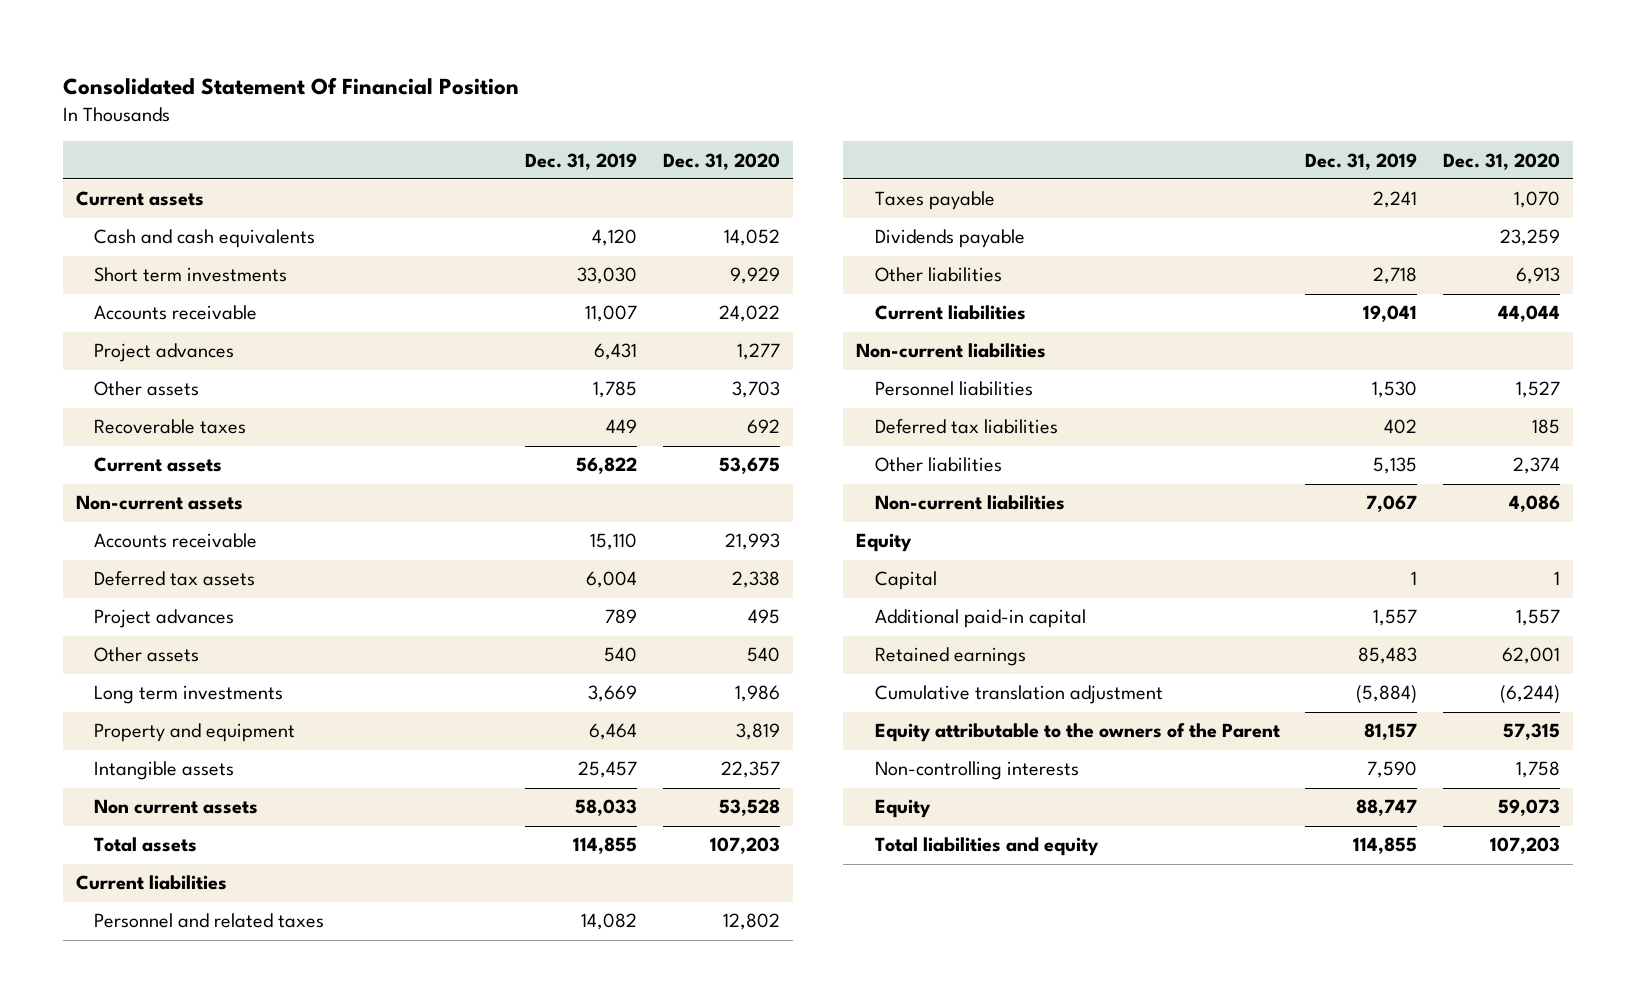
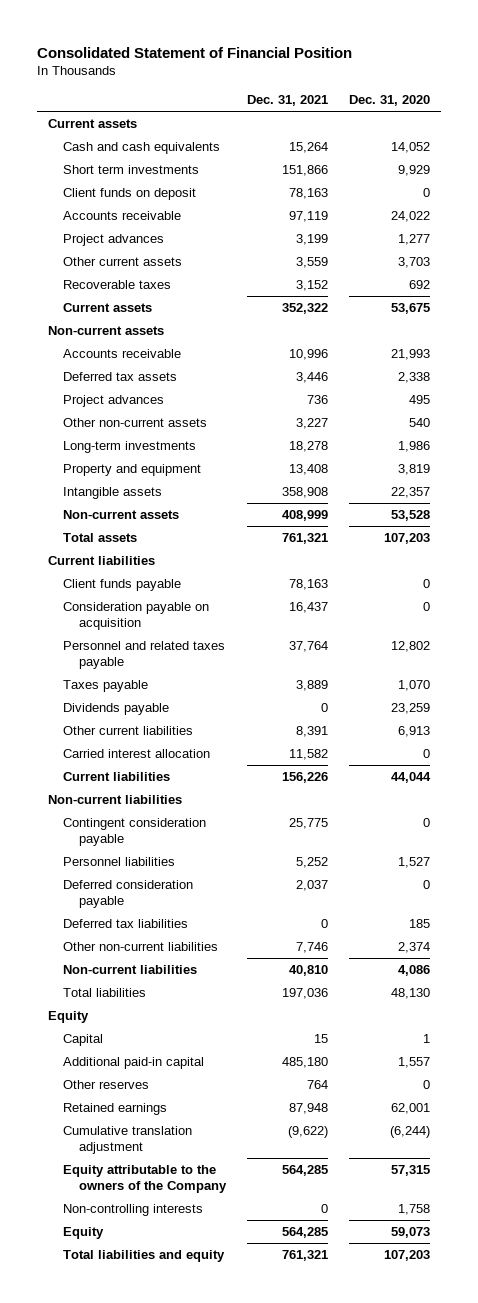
- Consolidated Statement Of Financial Position
+ Consolidated Statement of Financial Position
- | Dec. 31, 2019 | Dec. 31, 2020
+ | Dec. 31, 2021 | Dec. 31, 2020
+ Client funds on deposit | 78,163 | 0
- Other assets | 1,785 | 3,703
+ Other current assets | 3,559 | 3,703
- Other assets | 540 | 540
- Long term investments | 3,669 | 1,986
+ Other non-current assets | 3,227 | 540
+ Long-term investments | 18,278 | 1,986
- Non current assets | 58,033 | 53,528
+ Non-current assets | 408,999 | 53,528
- Personnel and related taxes | 14,082 | 12,802
+ Client funds payable | 78,163 | 0
+ Consideration payable on acquisition | 16,437 | 0
+ Personnel and related taxes payable | 37,764 | 12,802
- Other liabilities | 2,718 | 6,913
+ Other current liabilities | 8,391 | 6,913
+ Carried interest allocation | 11,582 | 0
+ Contingent consideration payable | 25,775 | 0
+ Deferred consideration payable | 2,037 | 0
- Other liabilities | 5,135 | 2,374
+ Other non-current liabilities | 7,746 | 2,374
+ Total liabilities | 197,036 | 48,130
+ Other reserves | 764 | 0
- Equity attributable to the owners of the Parent | 81,157 | 57,315
+ Equity attributable to the owners of the Company | 564,285 | 57,315

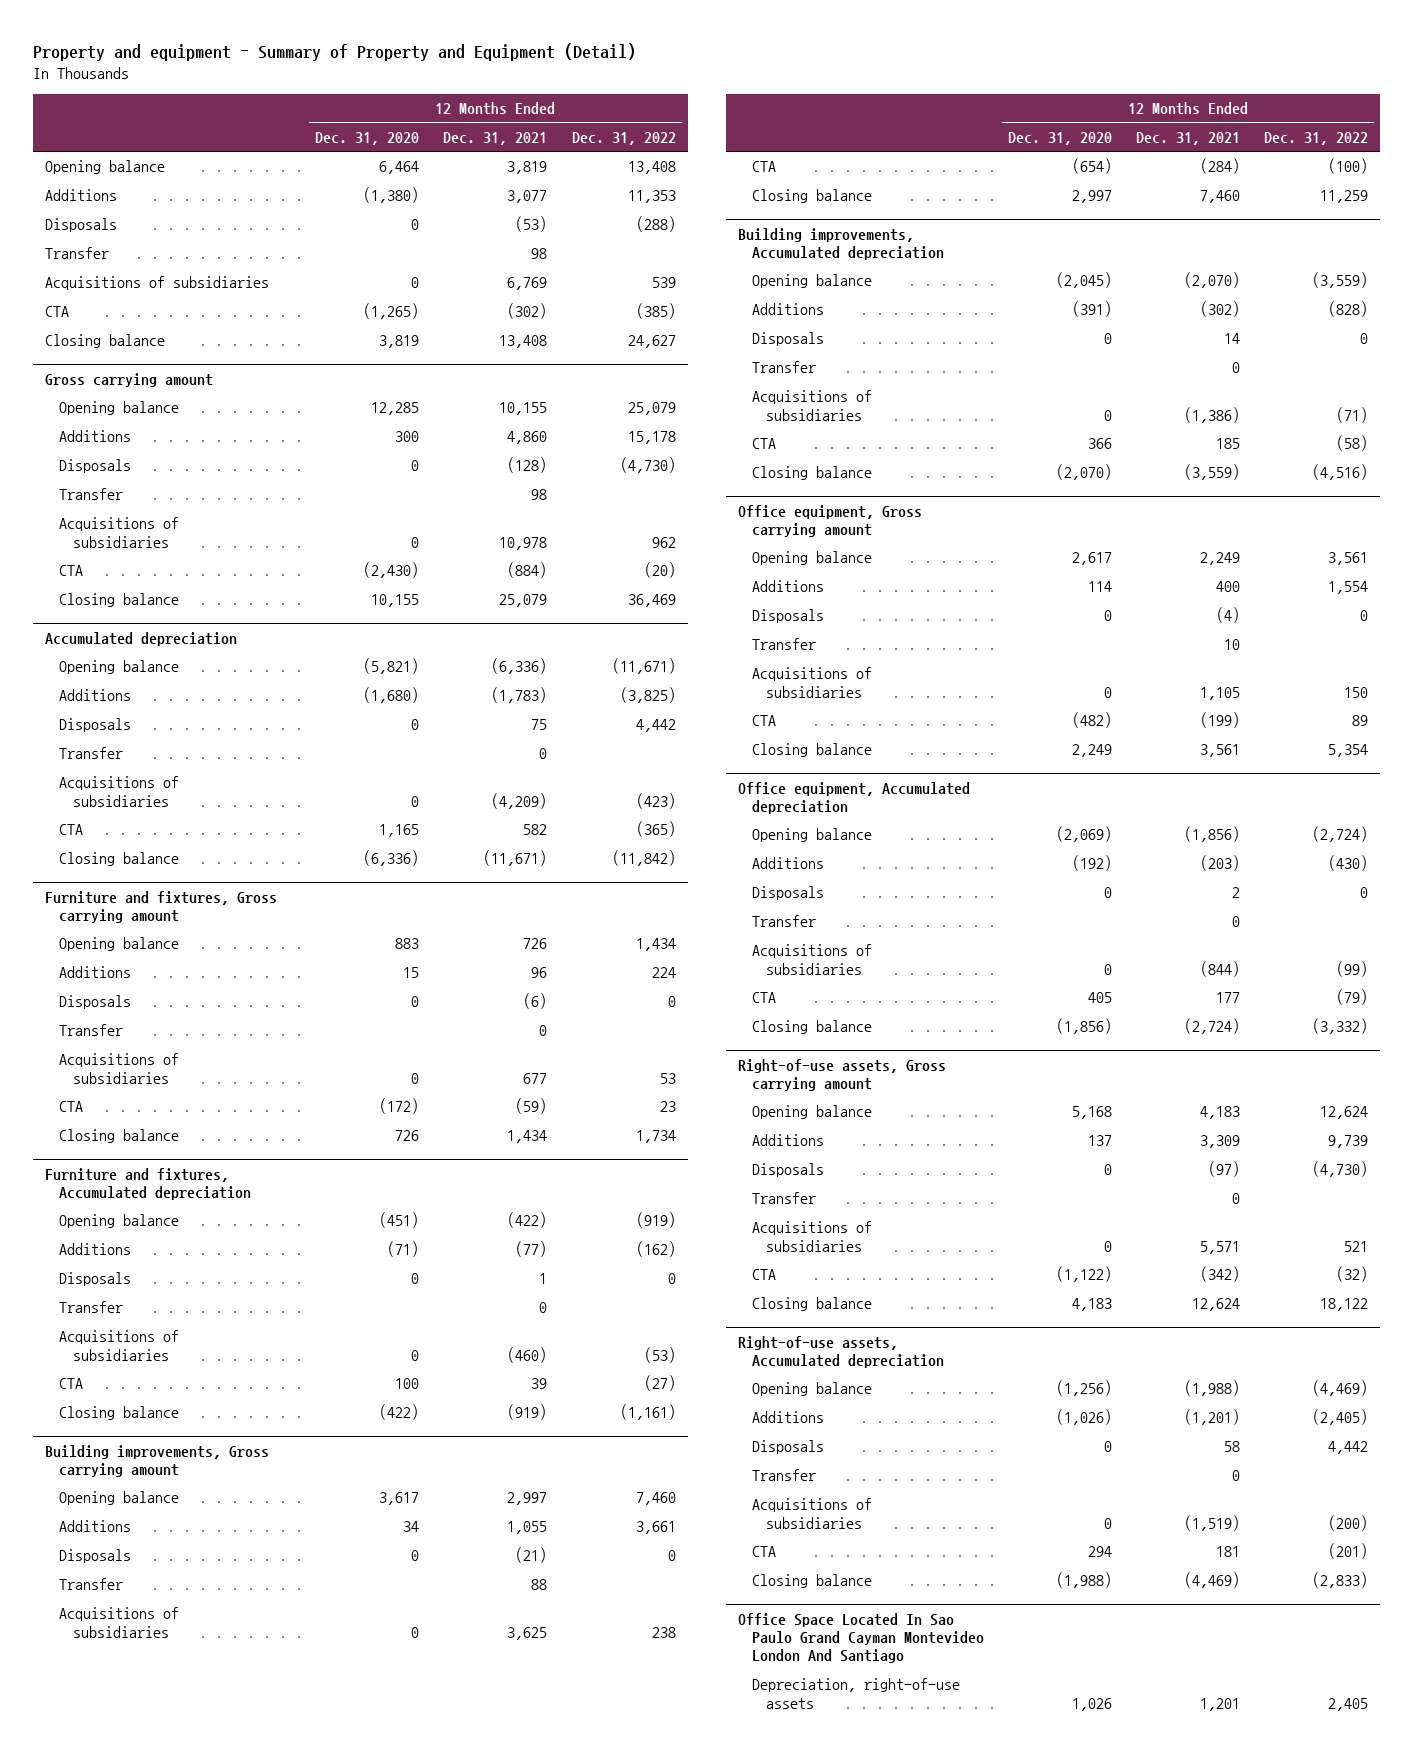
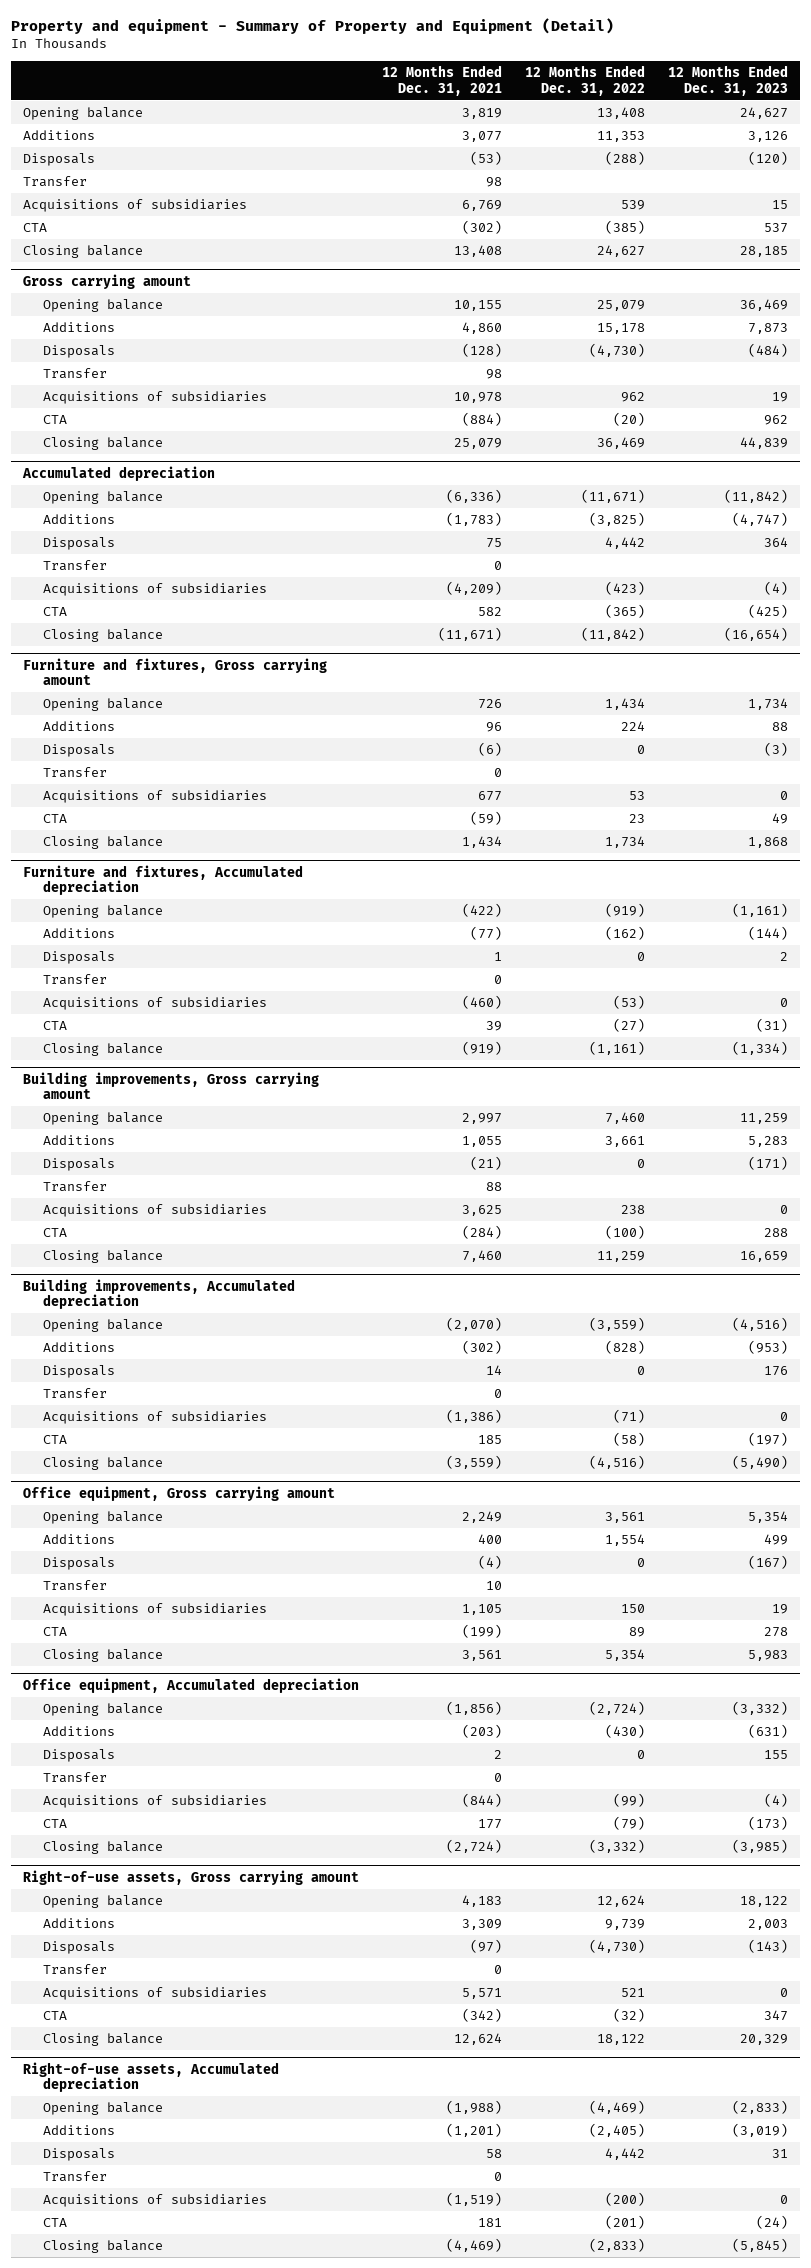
- | 12 Months Ended Dec. 31, 2020 | 12 Months Ended Dec. 31, 2021 | 12 Months Ended Dec. 31, 2022
+ | 12 Months Ended Dec. 31, 2021 | 12 Months Ended Dec. 31, 2022 | 12 Months Ended Dec. 31, 2023
- Office Space Located In Sao Paulo Grand Cayman Montevideo London And Santiago
- Depreciation, right-of-use assets | 1,026 | 1,201 | 2,405

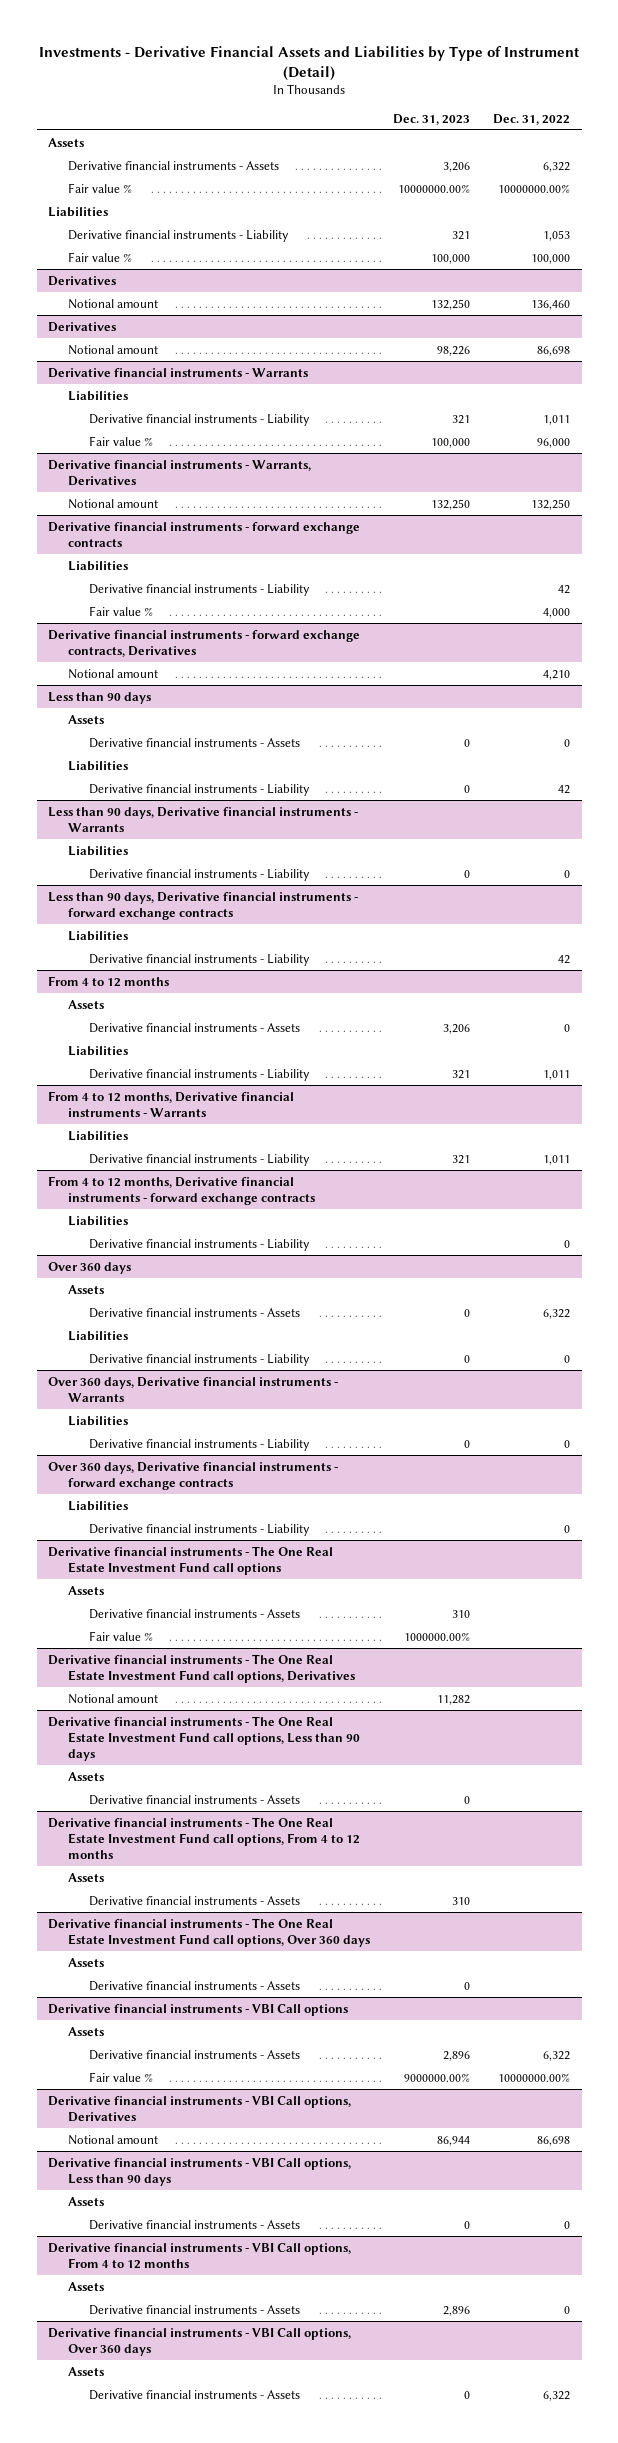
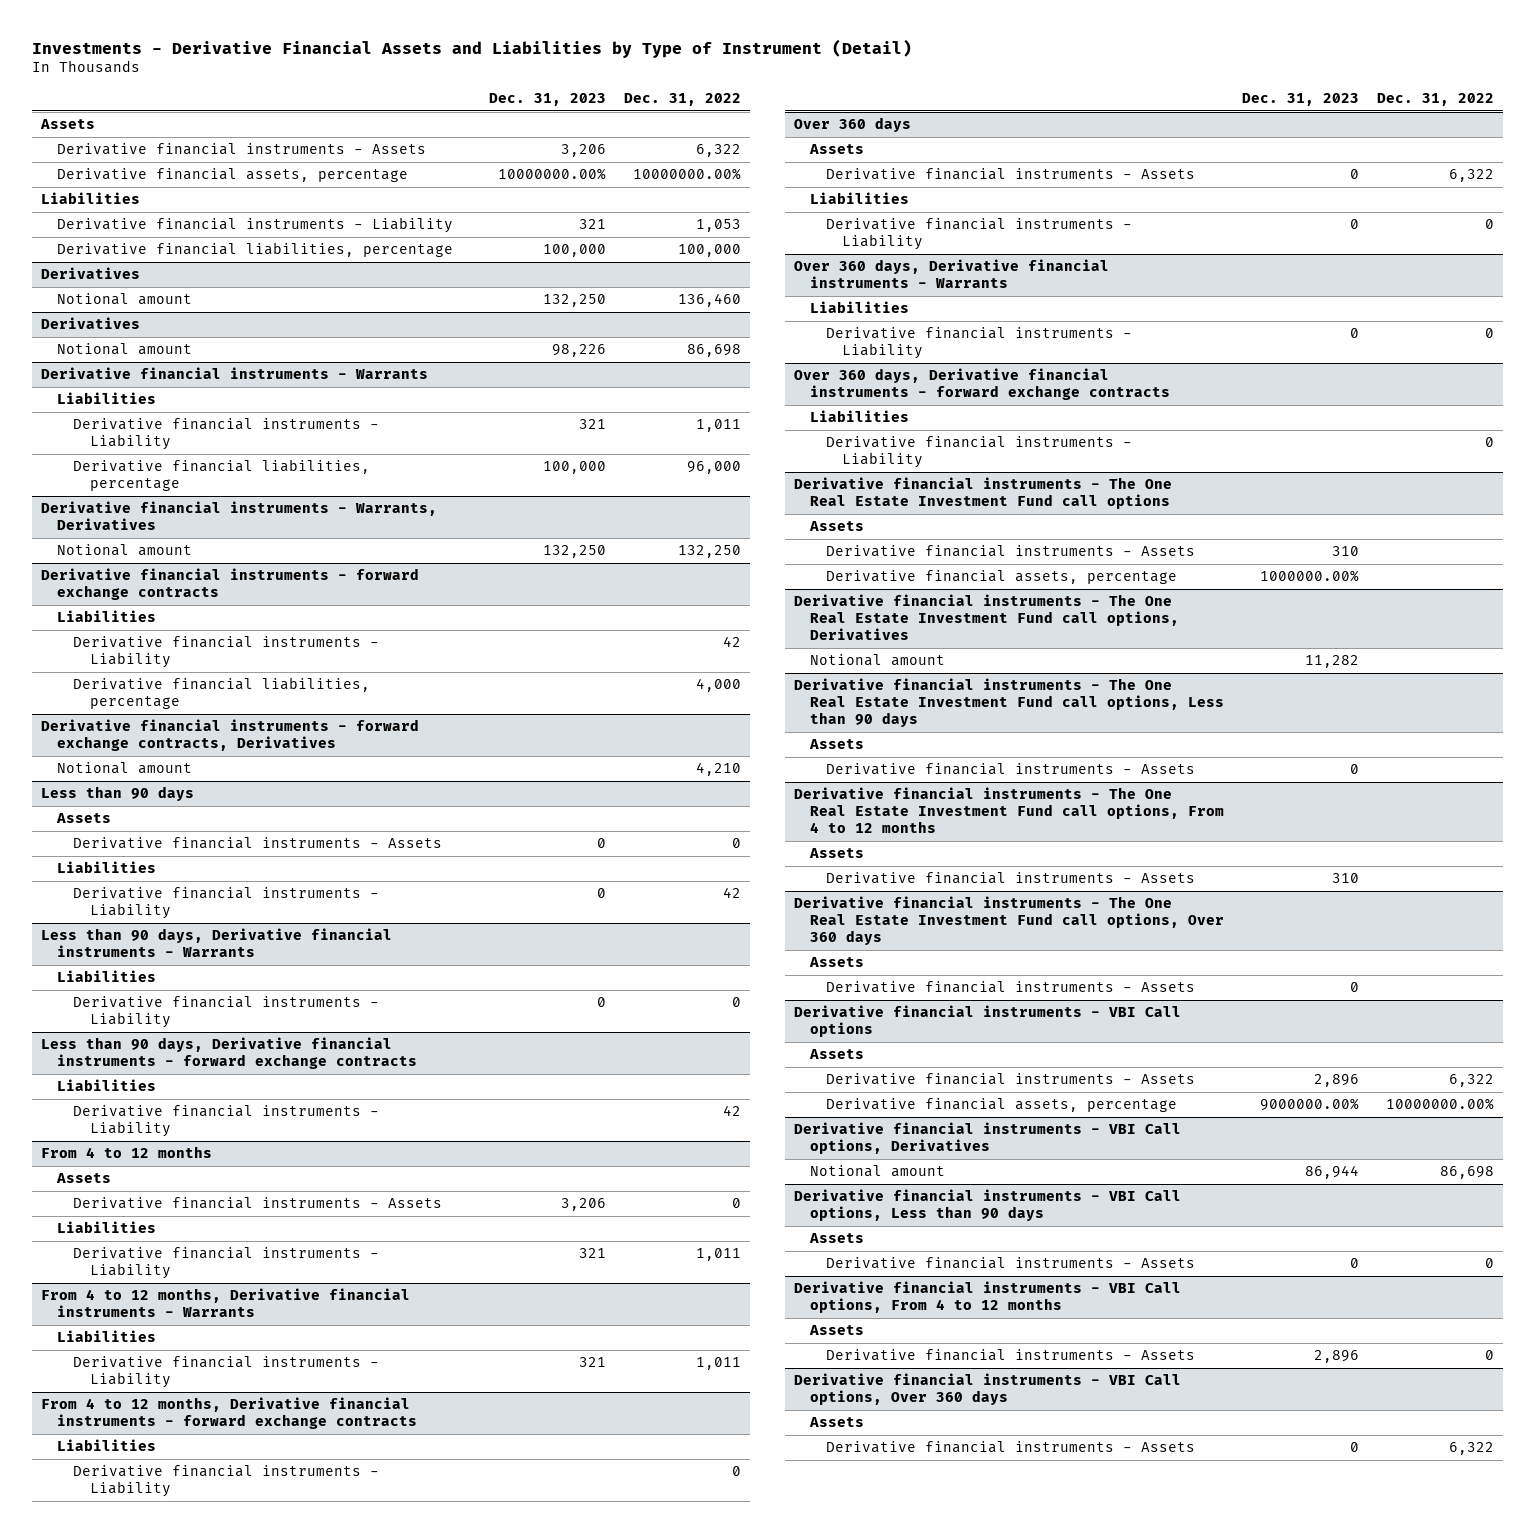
- Fair value % | 10000000.00% | 10000000.00%
+ Derivative financial assets, percentage | 10000000.00% | 10000000.00%
- Fair value % | 100,000 | 100,000
+ Derivative financial liabilities, percentage | 100,000 | 100,000
@ Derivative financial instruments - Warrants
- Fair value % | 100,000 | 96,000
+ Derivative financial liabilities, percentage | 100,000 | 96,000
@ Derivative financial instruments - forward exchange contracts
- Fair value % | | 4,000
+ Derivative financial liabilities, percentage | | 4,000
@ Derivative financial instruments - The One Real Estate Investment Fund call options
- Fair value % | 1000000.00% |
+ Derivative financial assets, percentage | 1000000.00% |
@ Derivative financial instruments - VBI Call options
- Fair value % | 9000000.00% | 10000000.00%
+ Derivative financial assets, percentage | 9000000.00% | 10000000.00%

